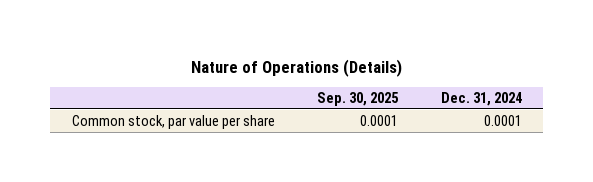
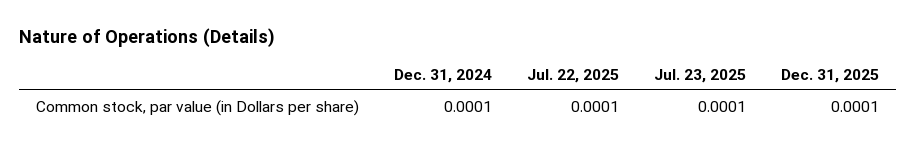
- | Sep. 30, 2025 | Dec. 31, 2024
+ | Dec. 31, 2024 | Jul. 22, 2025 | Jul. 23, 2025 | Dec. 31, 2025
- Common stock, par value per share | 0.0001 | 0.0001
+ Common stock, par value (in Dollars per share) | 0.0001 | 0.0001 | 0.0001 | 0.0001

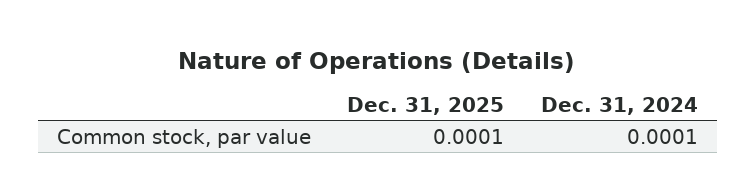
- | Dec. 31, 2024 | Jul. 22, 2025 | Jul. 23, 2025 | Dec. 31, 2025
+ | Dec. 31, 2025 | Dec. 31, 2024
- Common stock, par value (in Dollars per share) | 0.0001 | 0.0001 | 0.0001 | 0.0001
+ Common stock, par value | 0.0001 | 0.0001

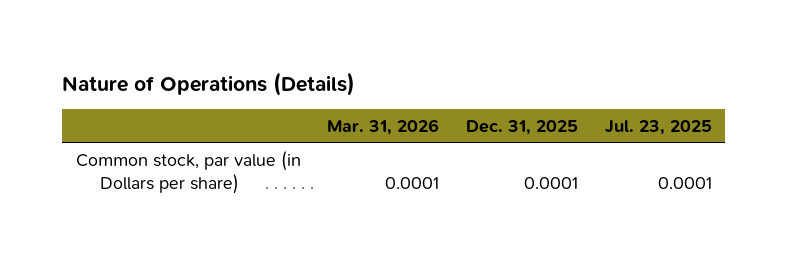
- | Dec. 31, 2025 | Dec. 31, 2024
+ | Mar. 31, 2026 | Dec. 31, 2025 | Jul. 23, 2025
- Common stock, par value | 0.0001 | 0.0001
+ Common stock, par value (in Dollars per share) | 0.0001 | 0.0001 | 0.0001

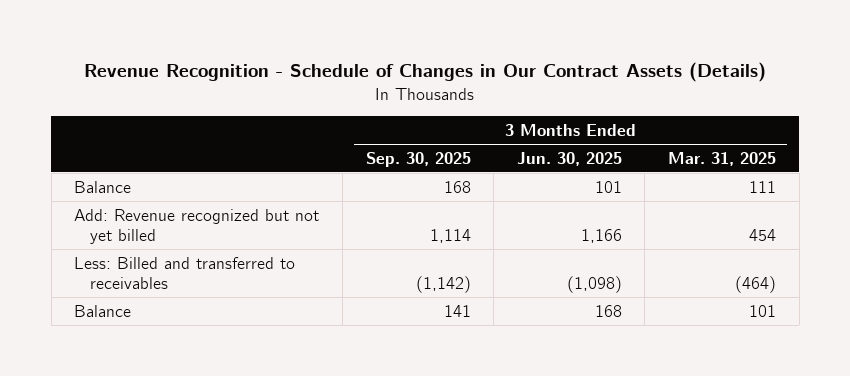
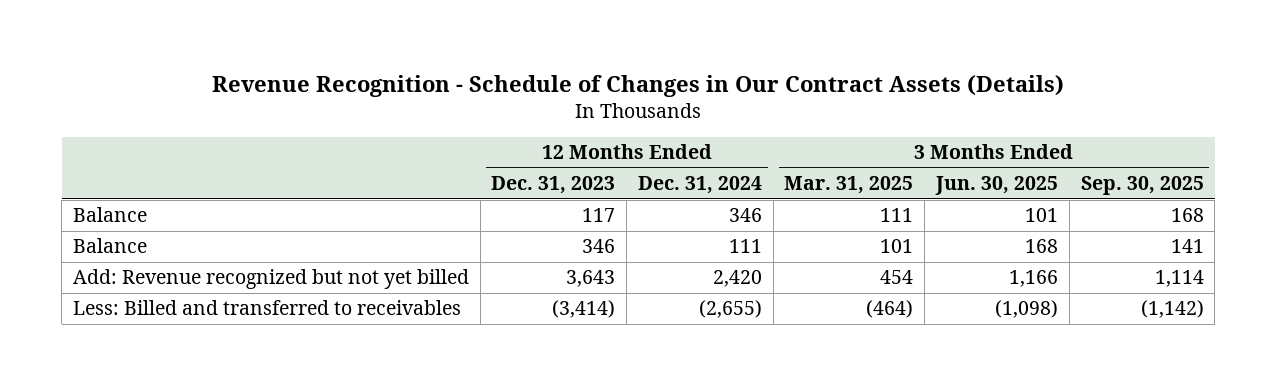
- | 3 Months Ended Sep. 30, 2025 | 3 Months Ended Jun. 30, 2025 | 3 Months Ended Mar. 31, 2025
+ | 12 Months Ended Dec. 31, 2023 | 12 Months Ended Dec. 31, 2024 | 3 Months Ended Mar. 31, 2025 | 3 Months Ended Jun. 30, 2025 | 3 Months Ended Sep. 30, 2025
moved up: Balance | 346 | 111 | 101 | 168 | 141

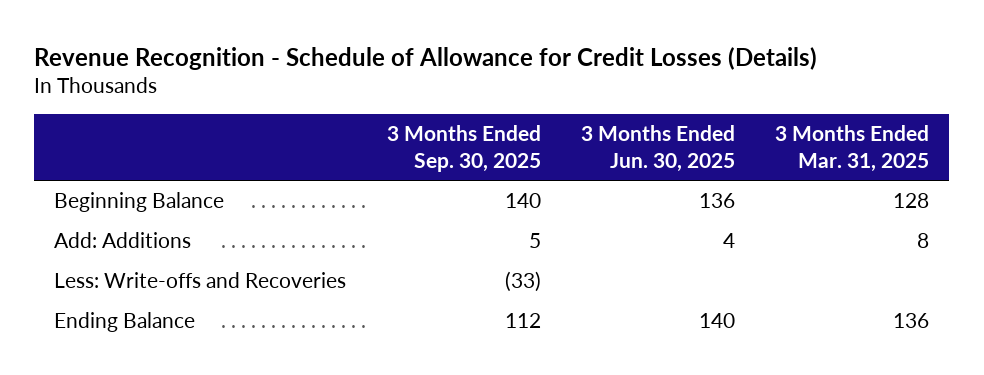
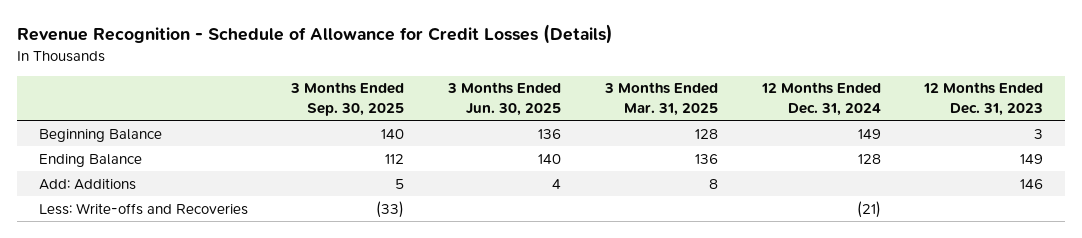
- | 3 Months Ended Sep. 30, 2025 | 3 Months Ended Jun. 30, 2025 | 3 Months Ended Mar. 31, 2025
+ | 3 Months Ended Sep. 30, 2025 | 3 Months Ended Jun. 30, 2025 | 3 Months Ended Mar. 31, 2025 | 12 Months Ended Dec. 31, 2024 | 12 Months Ended Dec. 31, 2023
moved up: Ending Balance | 112 | 140 | 136 | 128 | 149

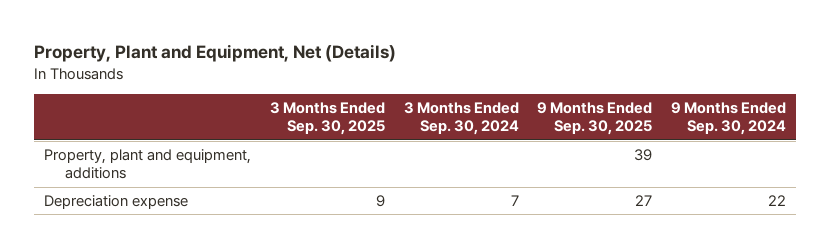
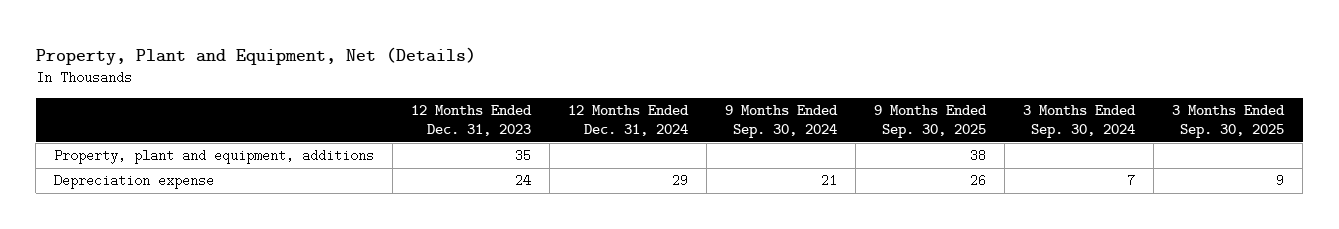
- | 3 Months Ended Sep. 30, 2025 | 3 Months Ended Sep. 30, 2024 | 9 Months Ended Sep. 30, 2025 | 9 Months Ended Sep. 30, 2024
+ | 12 Months Ended Dec. 31, 2023 | 12 Months Ended Dec. 31, 2024 | 9 Months Ended Sep. 30, 2024 | 9 Months Ended Sep. 30, 2025 | 3 Months Ended Sep. 30, 2024 | 3 Months Ended Sep. 30, 2025
- Property, plant and equipment, additions | | | 39 |
- Depreciation expense | 9 | 7 | 27 | 22
+ Property, plant and equipment, additions | 35 | | | 38 | |
+ Depreciation expense | 24 | 29 | 21 | 26 | 7 | 9

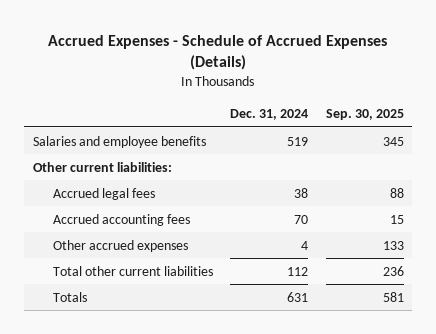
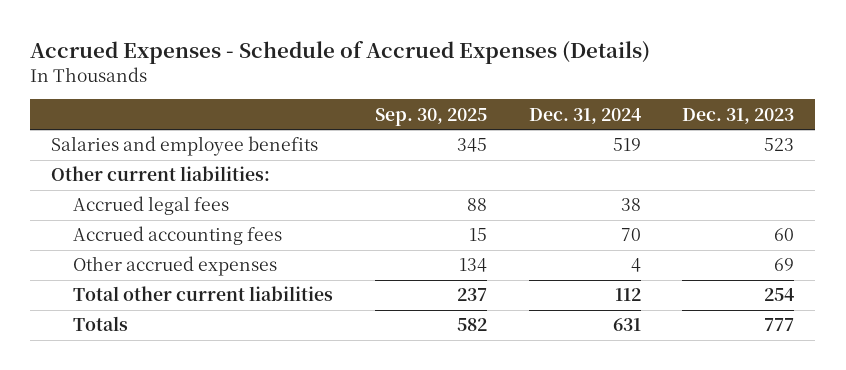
- | Dec. 31, 2024 | Sep. 30, 2025
+ | Sep. 30, 2025 | Dec. 31, 2024 | Dec. 31, 2023
- Other accrued expenses | 4 | 133
- Total other current liabilities | 112 | 236
- Totals | 631 | 581
+ Other accrued expenses | 134 | 4 | 69
+ Total other current liabilities | 237 | 112 | 254
+ Totals | 582 | 631 | 777

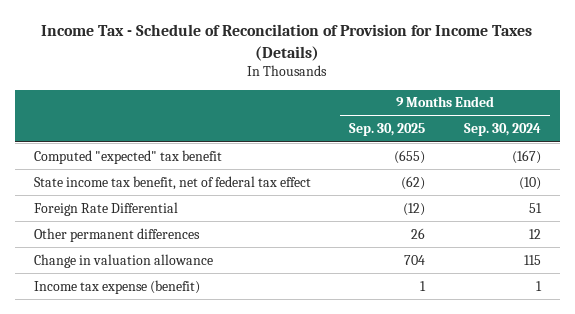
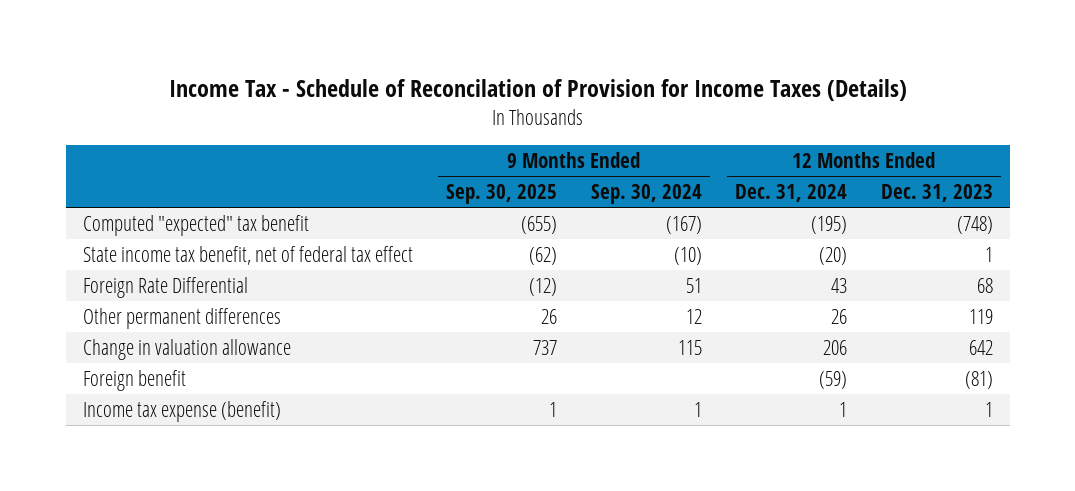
- | 9 Months Ended Sep. 30, 2025 | 9 Months Ended Sep. 30, 2024
+ | 9 Months Ended Sep. 30, 2025 | 9 Months Ended Sep. 30, 2024 | 12 Months Ended Dec. 31, 2024 | 12 Months Ended Dec. 31, 2023
- Change in valuation allowance | 704 | 115
+ Change in valuation allowance | 737 | 115 | 206 | 642
+ Foreign benefit | | | (59) | (81)

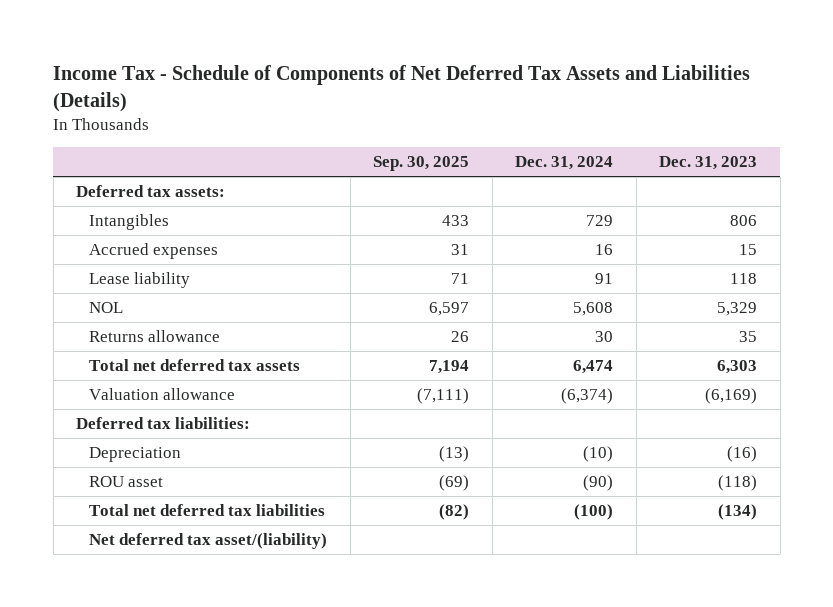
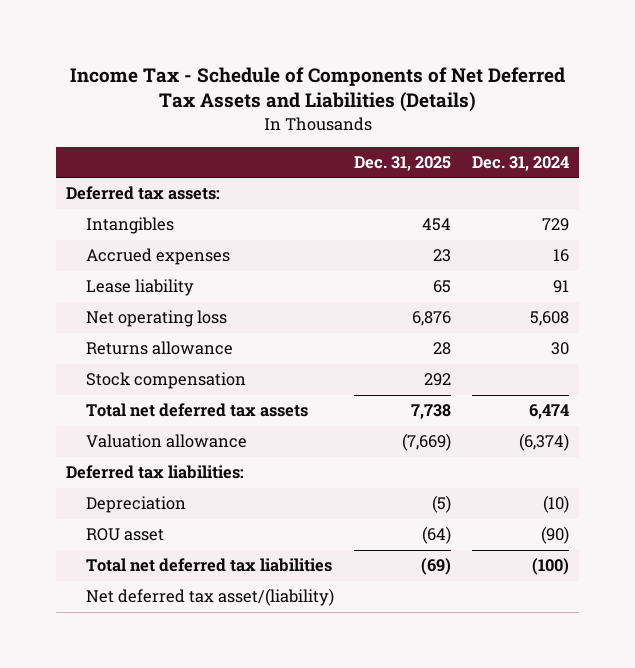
- | Sep. 30, 2025 | Dec. 31, 2024 | Dec. 31, 2023
+ | Dec. 31, 2025 | Dec. 31, 2024
- NOL | 6,597 | 5,608 | 5,329
+ Net operating loss | 6,876 | 5,608
+ Stock compensation | 292 |

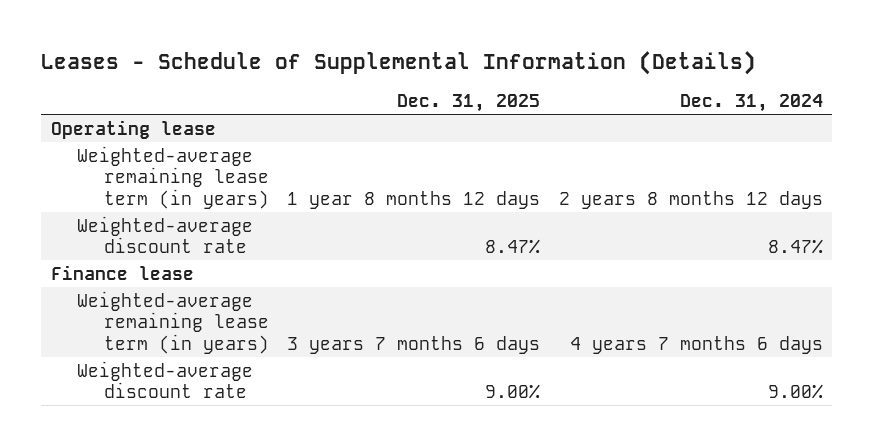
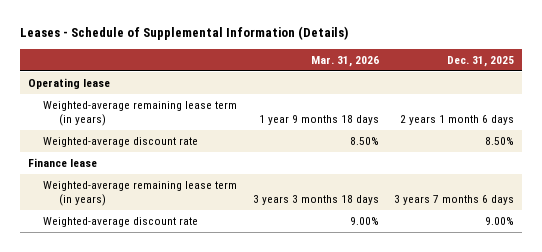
- | Dec. 31, 2025 | Dec. 31, 2024
+ | Mar. 31, 2026 | Dec. 31, 2025
- Weighted-average remaining lease term (in years) | 1 year 8 months 12 days | 2 years 8 months 12 days
- Weighted-average discount rate | 8.47% | 8.47%
+ Weighted-average remaining lease term (in years) | 1 year 9 months 18 days | 2 years 1 month 6 days
+ Weighted-average discount rate | 8.50% | 8.50%

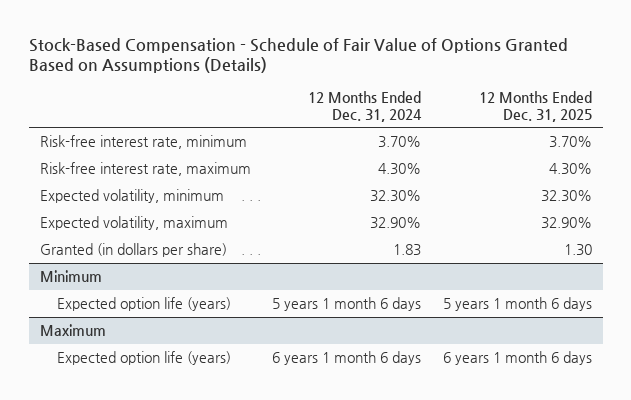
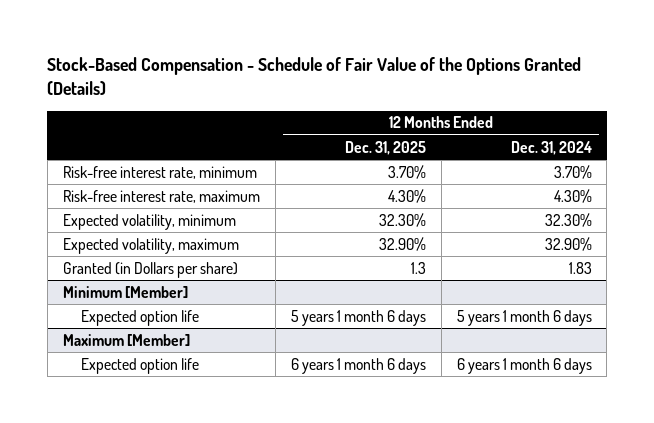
- Stock-Based Compensation - Schedule of Fair Value of Options Granted Based on Assumptions (Details)
+ Stock-Based Compensation - Schedule of Fair Value of the Options Granted (Details)
- | 12 Months Ended Dec. 31, 2024 | 12 Months Ended Dec. 31, 2025
+ | 12 Months Ended Dec. 31, 2025 | 12 Months Ended Dec. 31, 2024
- Granted (in dollars per share) | 1.83 | 1.30
- Minimum
- Expected option life (years) | 5 years 1 month 6 days | 5 years 1 month 6 days
- Maximum
- Expected option life (years) | 6 years 1 month 6 days | 6 years 1 month 6 days
+ Granted (in Dollars per share) | 1.3 | 1.83
+ Minimum [Member]
+ Expected option life | 5 years 1 month 6 days | 5 years 1 month 6 days
+ Maximum [Member]
+ Expected option life | 6 years 1 month 6 days | 6 years 1 month 6 days

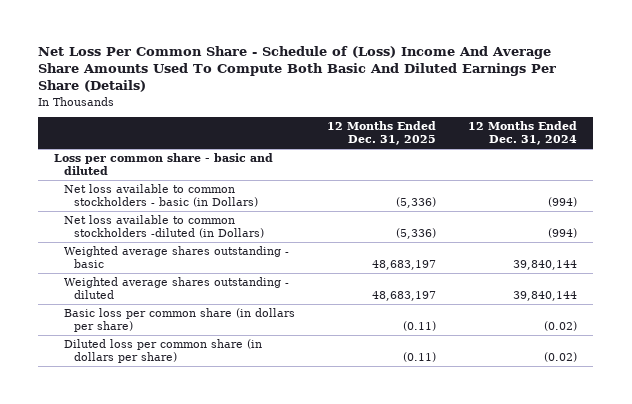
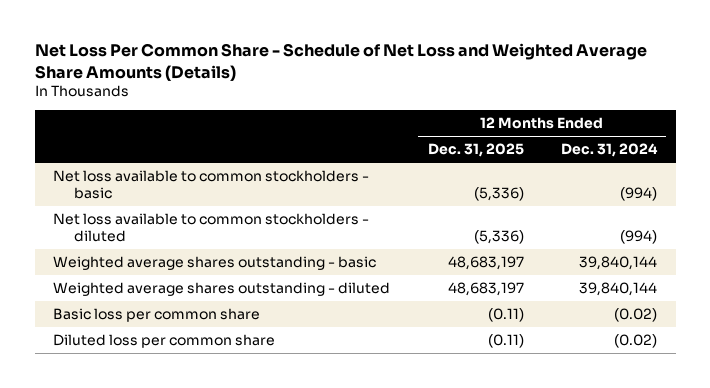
- Net Loss Per Common Share - Schedule of (Loss) Income And Average Share Amounts Used To Compute Both Basic And Diluted Earnings Per Share (Details)
+ Net Loss Per Common Share - Schedule of Net Loss and Weighted Average Share Amounts (Details)
- Loss per common share - basic and diluted
- Net loss available to common stockholders - basic (in Dollars) | (5,336) | (994)
- Net loss available to common stockholders -diluted (in Dollars) | (5,336) | (994)
+ Net loss available to common stockholders - basic | (5,336) | (994)
+ Net loss available to common stockholders - diluted | (5,336) | (994)
- Basic loss per common share (in dollars per share) | (0.11) | (0.02)
- Diluted loss per common share (in dollars per share) | (0.11) | (0.02)
+ Basic loss per common share | (0.11) | (0.02)
+ Diluted loss per common share | (0.11) | (0.02)

